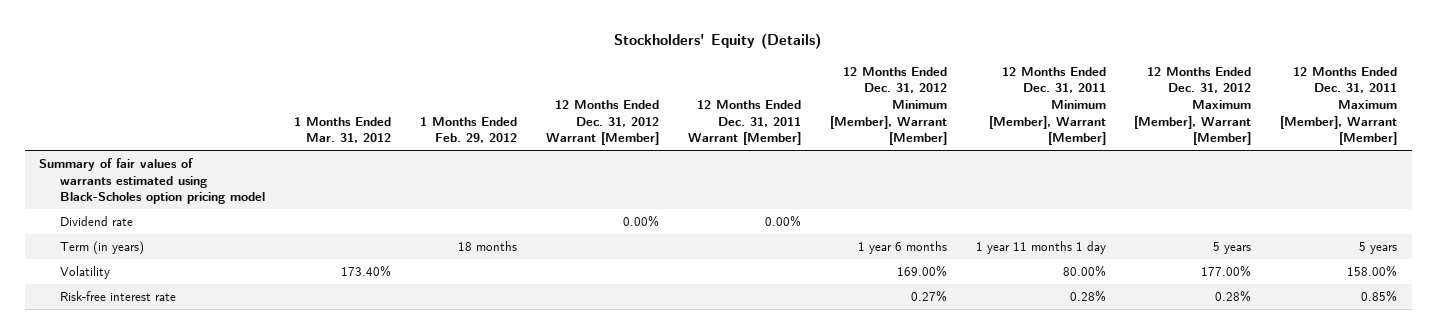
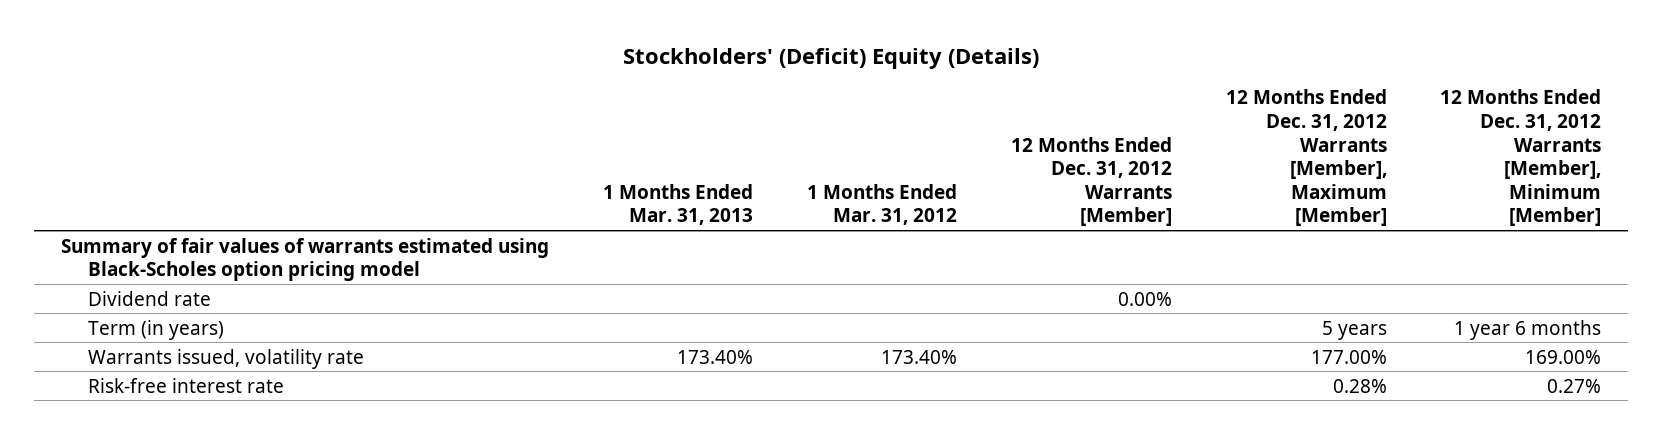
- Stockholders' Equity (Details)
+ Stockholders' (Deficit) Equity (Details)
- | 1 Months Ended Mar. 31, 2012 | 1 Months Ended Feb. 29, 2012 | 12 Months Ended Dec. 31, 2012 Warrant [Member] | 12 Months Ended Dec. 31, 2011 Warrant [Member] | 12 Months Ended Dec. 31, 2012 Minimum [Member], Warrant [Member] | 12 Months Ended Dec. 31, 2011 Minimum [Member], Warrant [Member] | 12 Months Ended Dec. 31, 2012 Maximum [Member], Warrant [Member] | 12 Months Ended Dec. 31, 2011 Maximum [Member], Warrant [Member]
+ | 1 Months Ended Mar. 31, 2013 | 1 Months Ended Mar. 31, 2012 | 12 Months Ended Dec. 31, 2012 Warrants [Member] | 12 Months Ended Dec. 31, 2012 Warrants [Member], Maximum [Member] | 12 Months Ended Dec. 31, 2012 Warrants [Member], Minimum [Member]
- Volatility | 173.40% | | | | 169.00% | 80.00% | 177.00% | 158.00%
+ Warrants issued, volatility rate | 173.40% | 173.40% | | 177.00% | 169.00%

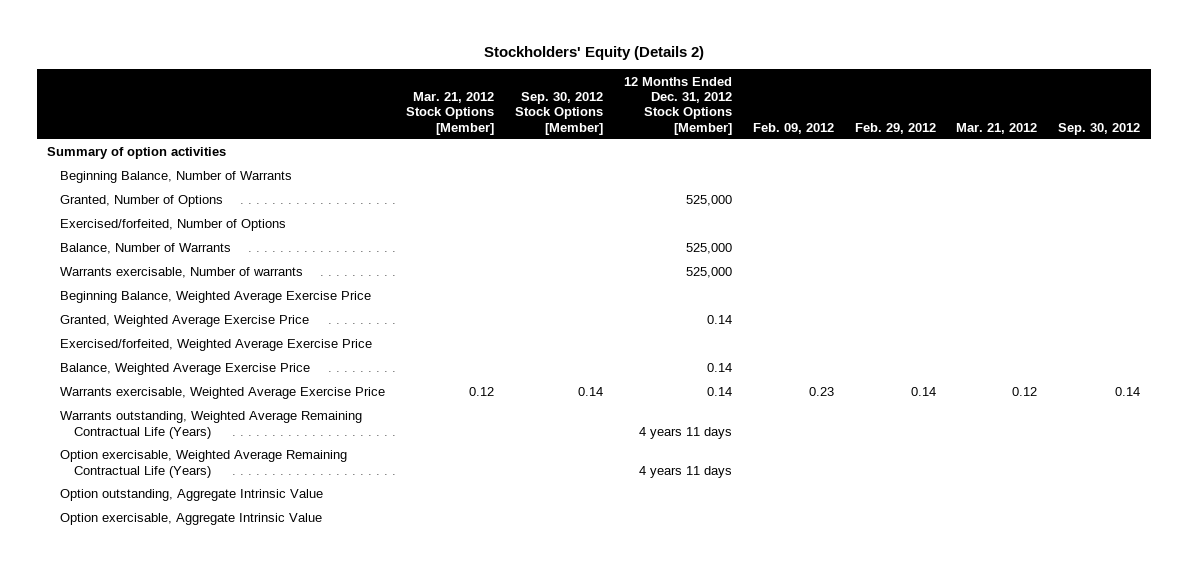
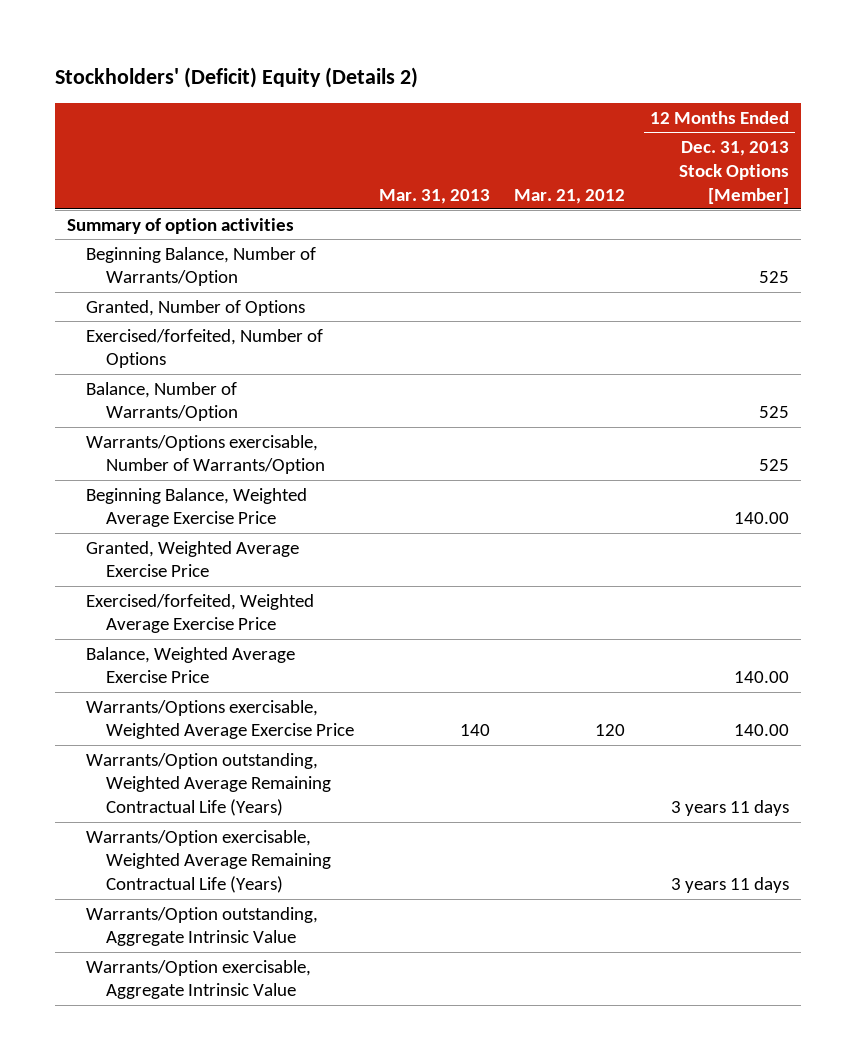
- Stockholders' Equity (Details 2)
+ Stockholders' (Deficit) Equity (Details 2)
- | Mar. 21, 2012 Stock Options [Member] | Sep. 30, 2012 Stock Options [Member] | 12 Months Ended Dec. 31, 2012 Stock Options [Member] | Feb. 09, 2012 | Feb. 29, 2012 | Mar. 21, 2012 | Sep. 30, 2012
+ | Mar. 31, 2013 | Mar. 21, 2012 | 12 Months Ended Dec. 31, 2013 Stock Options [Member]
- Beginning Balance, Number of Warrants
+ Beginning Balance, Number of Warrants/Option | | | 525
- Balance, Number of Warrants | | | 525,000 | | | |
- Warrants exercisable, Number of warrants | | | 525,000 | | | |
+ Balance, Number of Warrants/Option | | | 525
+ Warrants/Options exercisable, Number of Warrants/Option | | | 525
- Warrants exercisable, Weighted Average Exercise Price | 0.12 | 0.14 | 0.14 | 0.23 | 0.14 | 0.12 | 0.14
- Warrants outstanding, Weighted Average Remaining Contractual Life (Years) | | | 4 years 11 days | | | |
- Option exercisable, Weighted Average Remaining Contractual Life (Years) | | | 4 years 11 days | | | |
- Option outstanding, Aggregate Intrinsic Value
- Option exercisable, Aggregate Intrinsic Value
+ Warrants/Options exercisable, Weighted Average Exercise Price | 140 | 120 | 140.00
+ Warrants/Option outstanding, Weighted Average Remaining Contractual Life (Years) | | | 3 years 11 days
+ Warrants/Option exercisable, Weighted Average Remaining Contractual Life (Years) | | | 3 years 11 days
+ Warrants/Option outstanding, Aggregate Intrinsic Value
+ Warrants/Option exercisable, Aggregate Intrinsic Value

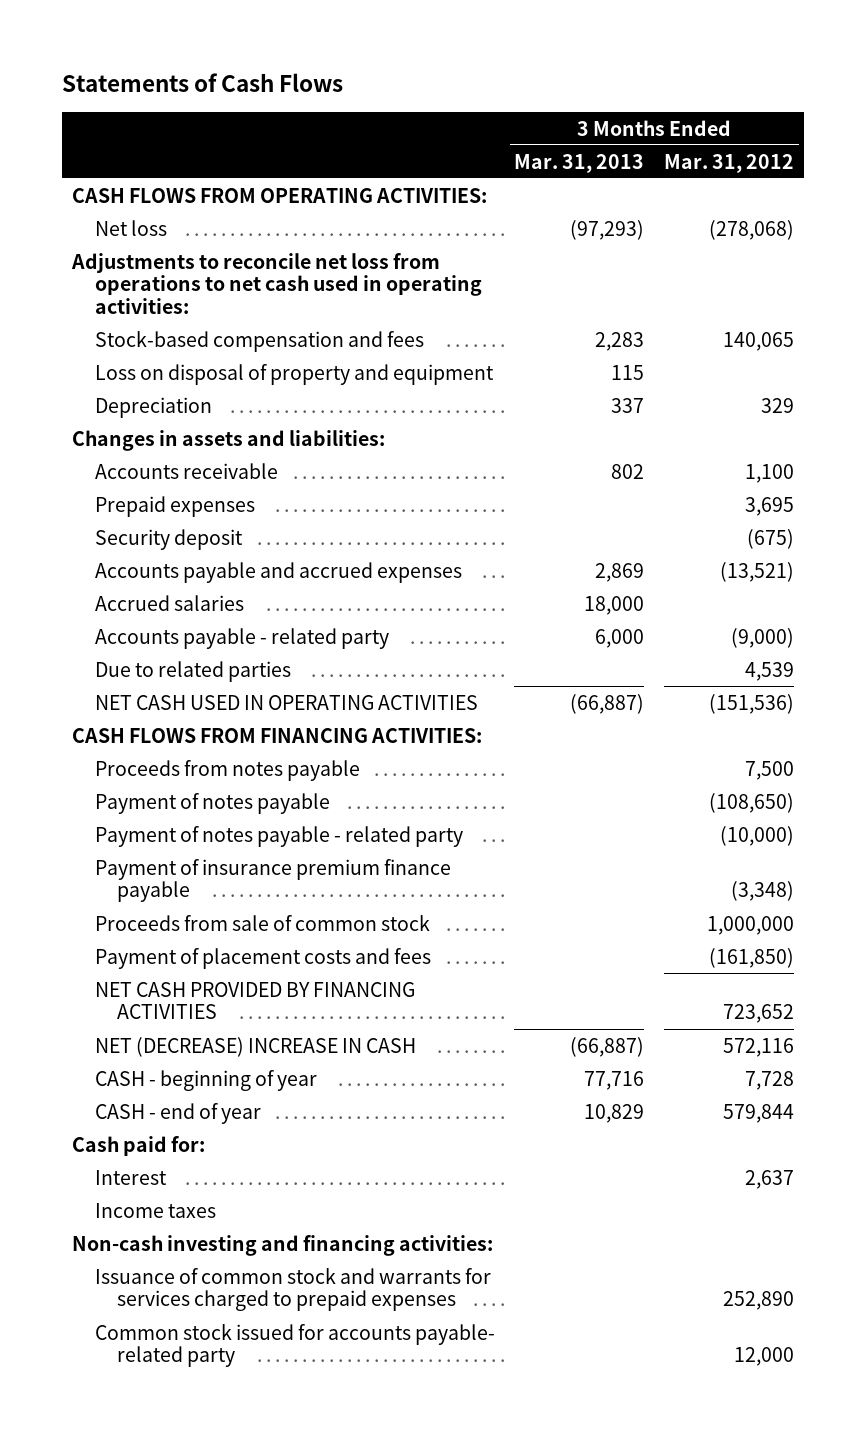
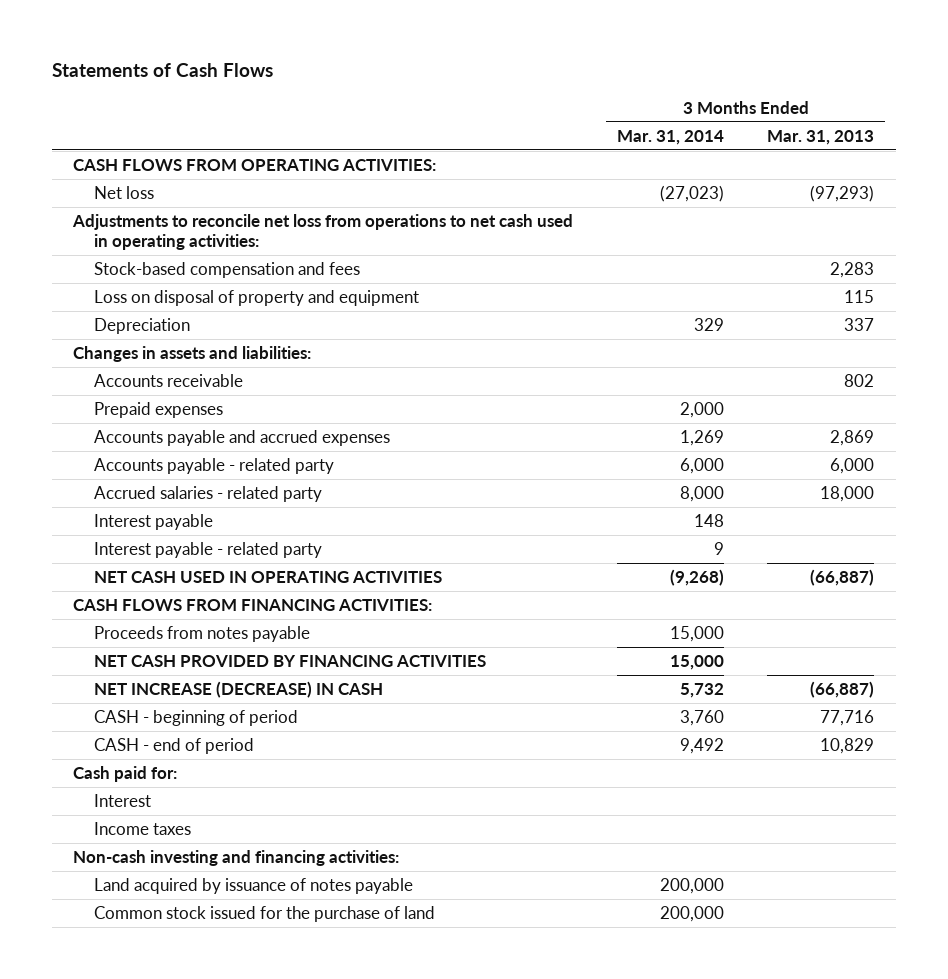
- | 3 Months Ended Mar. 31, 2013 | 3 Months Ended Mar. 31, 2012
+ | 3 Months Ended Mar. 31, 2014 | 3 Months Ended Mar. 31, 2013
- Security deposit | | (675)
- Accrued salaries | 18,000 |
- Due to related parties | | 4,539
+ Accrued salaries - related party | 8,000 | 18,000
+ Interest payable | 148 |
+ Interest payable - related party | 9 |
- Payment of notes payable | | (108,650)
- Payment of notes payable - related party | | (10,000)
- Payment of insurance premium finance payable | | (3,348)
- Proceeds from sale of common stock | | 1,000,000
- Payment of placement costs and fees | | (161,850)
- NET (DECREASE) INCREASE IN CASH | (66,887) | 572,116
- CASH - beginning of year | 77,716 | 7,728
- CASH - end of year | 10,829 | 579,844
+ NET INCREASE (DECREASE) IN CASH | 5,732 | (66,887)
+ CASH - beginning of period | 3,760 | 77,716
+ CASH - end of period | 9,492 | 10,829
- Issuance of common stock and warrants for services charged to prepaid expenses | | 252,890
- Common stock issued for accounts payable- related party | | 12,000
+ Land acquired by issuance of notes payable | 200,000 |
+ Common stock issued for the purchase of land | 200,000 |

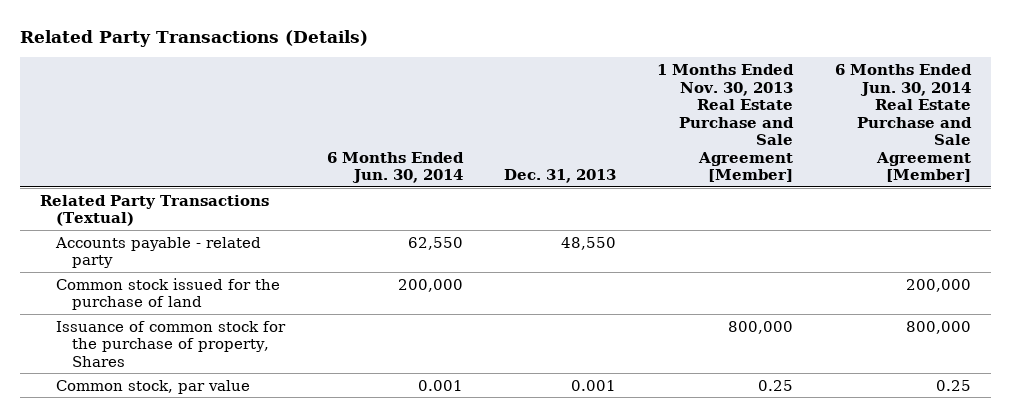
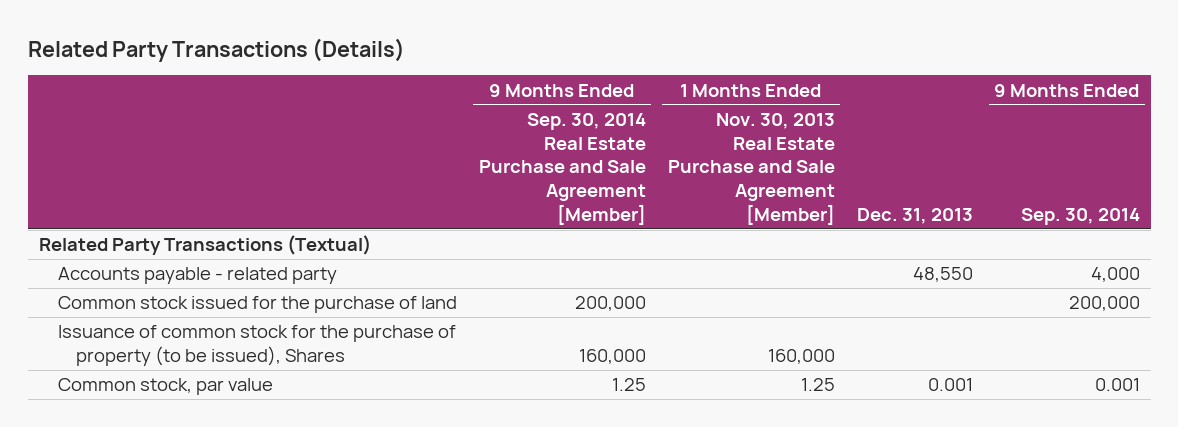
- | 6 Months Ended Jun. 30, 2014 | Dec. 31, 2013 | 1 Months Ended Nov. 30, 2013 Real Estate Purchase and Sale Agreement [Member] | 6 Months Ended Jun. 30, 2014 Real Estate Purchase and Sale Agreement [Member]
+ | 9 Months Ended Sep. 30, 2014 Real Estate Purchase and Sale Agreement [Member] | 1 Months Ended Nov. 30, 2013 Real Estate Purchase and Sale Agreement [Member] | Dec. 31, 2013 | 9 Months Ended Sep. 30, 2014
- Issuance of common stock for the purchase of property, Shares | | | 800,000 | 800,000
- Common stock, par value | 0.001 | 0.001 | 0.25 | 0.25
+ Issuance of common stock for the purchase of property (to be issued), Shares | 160,000 | 160,000 | |
+ Common stock, par value | 1.25 | 1.25 | 0.001 | 0.001

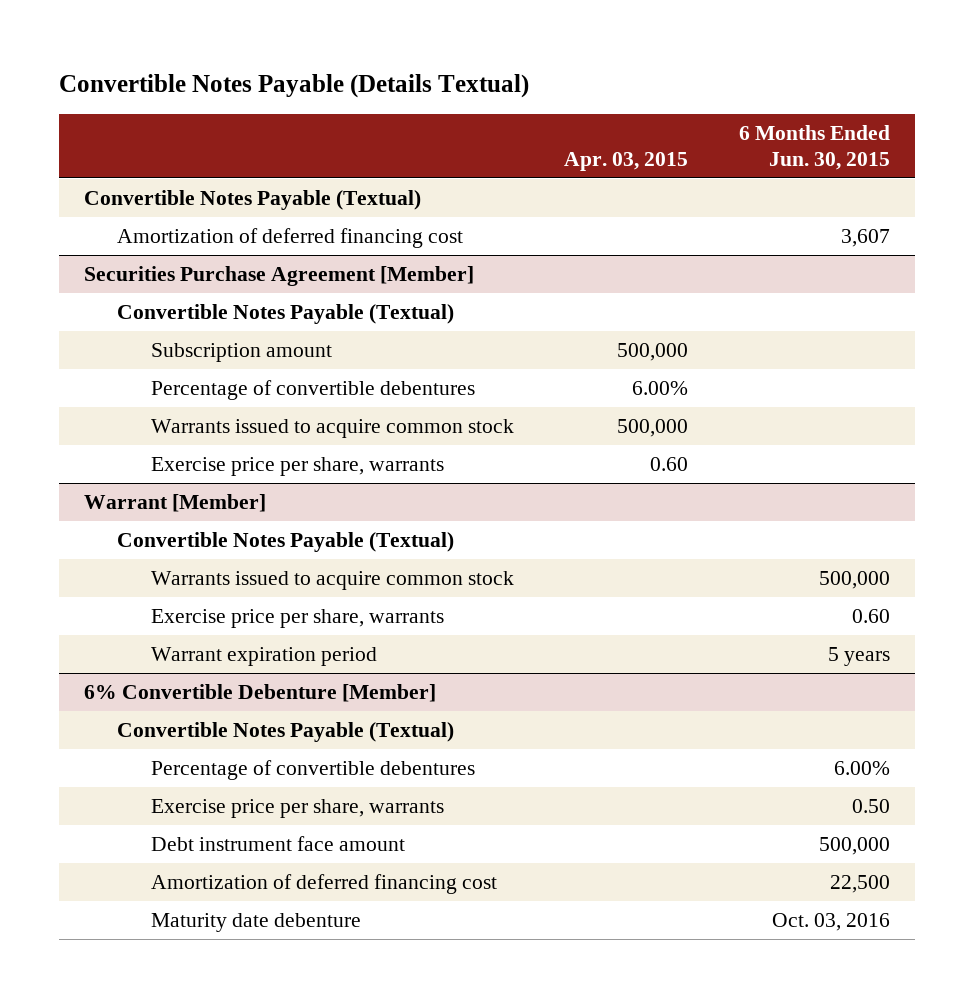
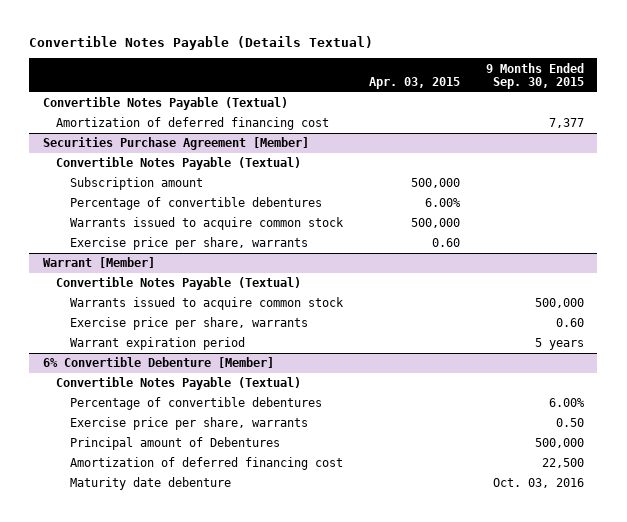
- | Apr. 03, 2015 | 6 Months Ended Jun. 30, 2015
+ | Apr. 03, 2015 | 9 Months Ended Sep. 30, 2015
@ 6% Convertible Debenture [Member]
- Debt instrument face amount | | 500,000
+ Principal amount of Debentures | | 500,000

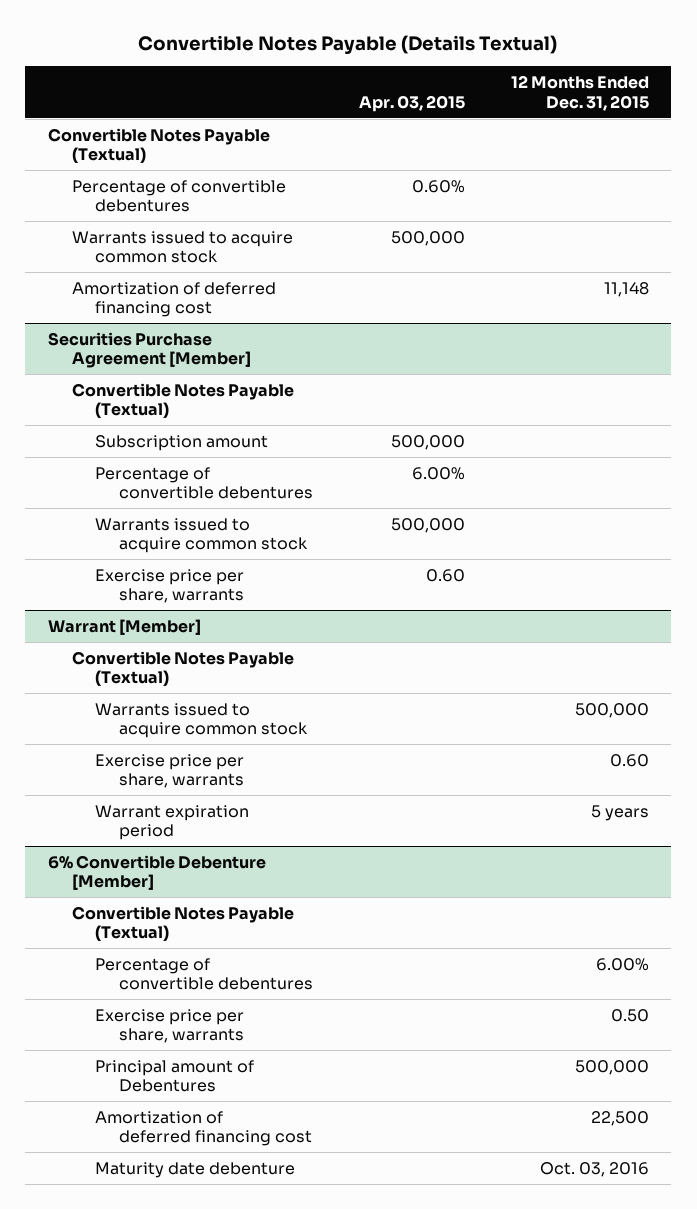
- | Apr. 03, 2015 | 9 Months Ended Sep. 30, 2015
+ | Apr. 03, 2015 | 12 Months Ended Dec. 31, 2015
+ Percentage of convertible debentures | 0.60% |
+ Warrants issued to acquire common stock | 500,000 |

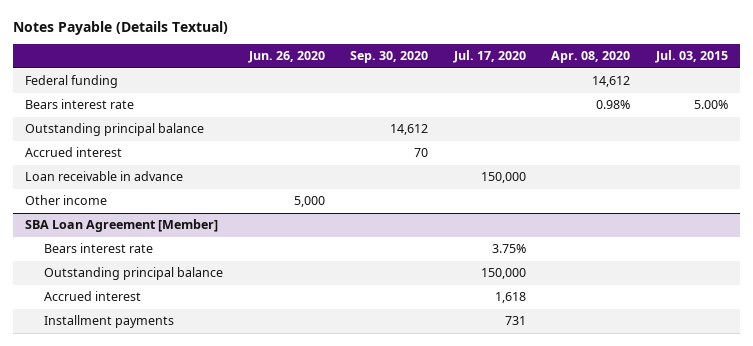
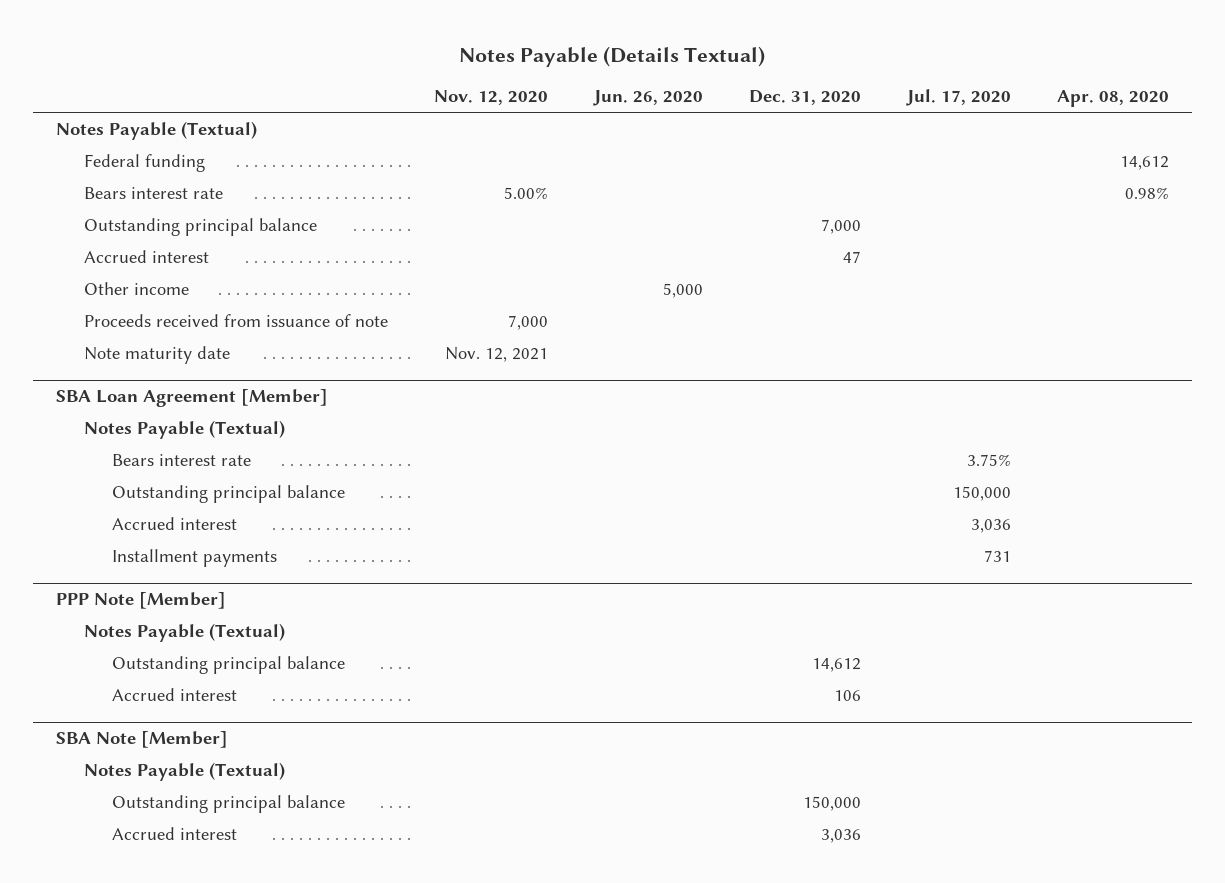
- | Jun. 26, 2020 | Sep. 30, 2020 | Jul. 17, 2020 | Apr. 08, 2020 | Jul. 03, 2015
+ | Nov. 12, 2020 | Jun. 26, 2020 | Dec. 31, 2020 | Jul. 17, 2020 | Apr. 08, 2020
+ Notes Payable (Textual)
- Loan receivable in advance | | | 150,000 | |
+ Proceeds received from issuance of note | 7,000 | | | |
+ Note maturity date | Nov. 12, 2021 | | | |
@ SBA Loan Agreement [Member]
+ Notes Payable (Textual)
- Accrued interest | | | 1,618 | |
+ Accrued interest | | | | 3,036 |
+ PPP Note [Member]
+ Notes Payable (Textual)
+ Outstanding principal balance | | | 14,612 | |
+ Accrued interest | | | 106 | |
+ SBA Note [Member]
+ Notes Payable (Textual)
+ Outstanding principal balance | | | 150,000 | |
+ Accrued interest | | | 3,036 | |

